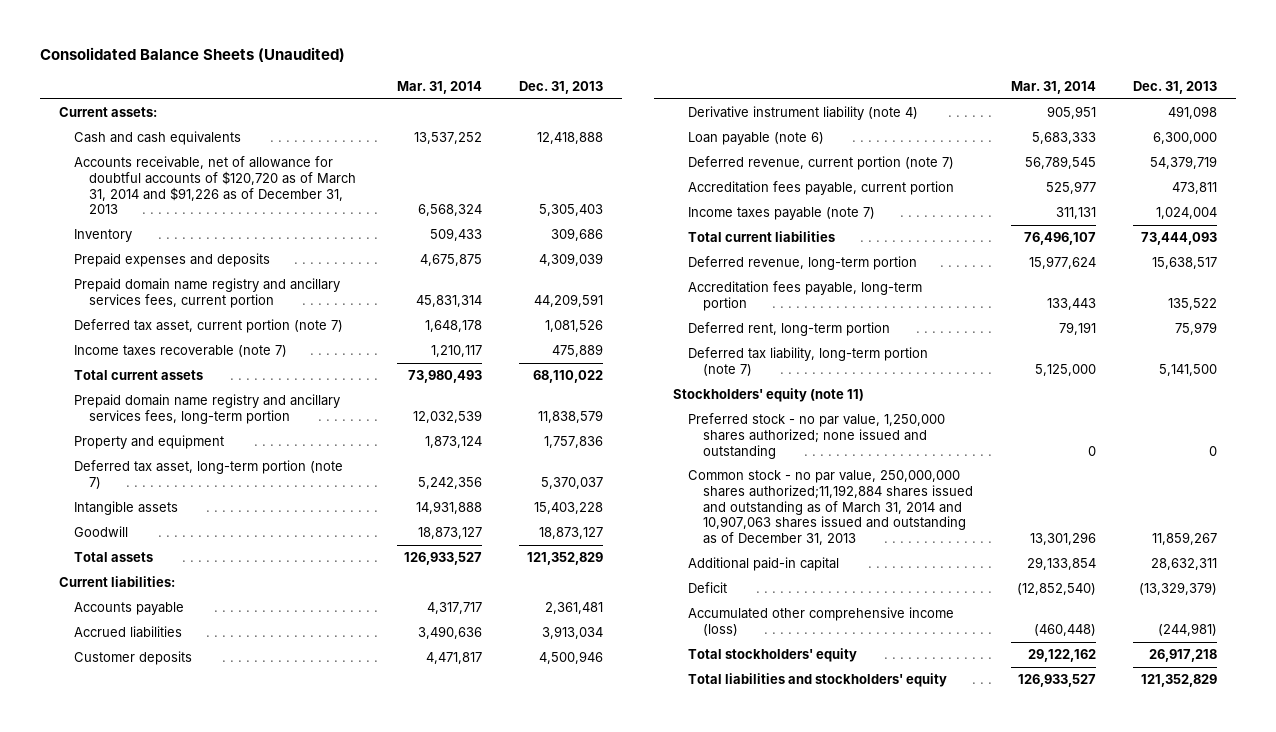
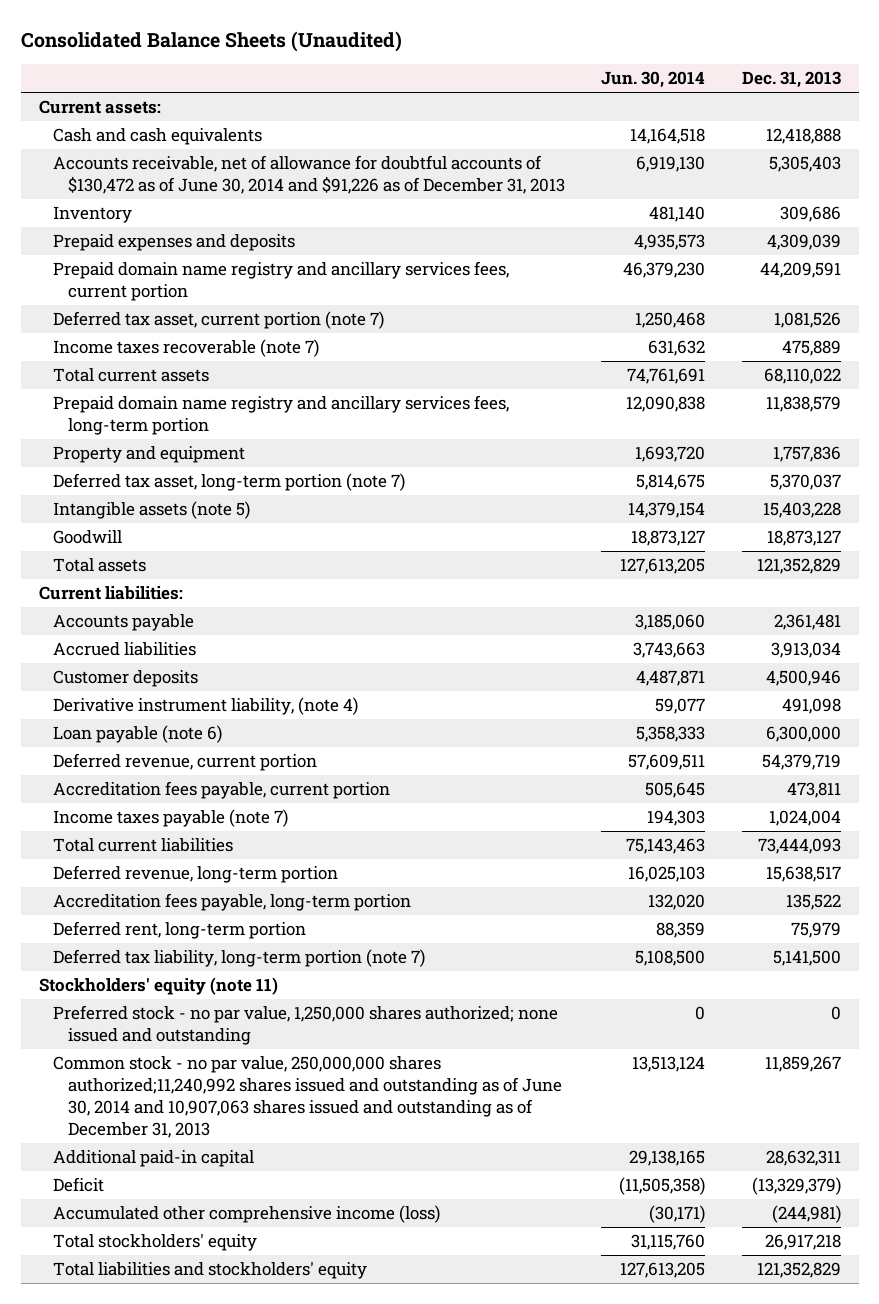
- | Mar. 31, 2014 | Dec. 31, 2013
+ | Jun. 30, 2014 | Dec. 31, 2013
- Accounts receivable, net of allowance for doubtful accounts of $120,720 as of March 31, 2014 and $91,226 as of December 31, 2013 | 6,568,324 | 5,305,403
+ Accounts receivable, net of allowance for doubtful accounts of $130,472 as of June 30, 2014 and $91,226 as of December 31, 2013 | 6,919,130 | 5,305,403
- Intangible assets | 14,931,888 | 15,403,228
+ Intangible assets (note 5) | 14,379,154 | 15,403,228
- Derivative instrument liability (note 4) | 905,951 | 491,098
+ Derivative instrument liability, (note 4) | 59,077 | 491,098
- Deferred revenue, current portion (note 7) | 56,789,545 | 54,379,719
+ Deferred revenue, current portion | 57,609,511 | 54,379,719
- Common stock - no par value, 250,000,000 shares authorized;11,192,884 shares issued and outstanding as of March 31, 2014 and 10,907,063 shares issued and outstanding as of December 31, 2013 | 13,301,296 | 11,859,267
+ Common stock - no par value, 250,000,000 shares authorized;11,240,992 shares issued and outstanding as of June 30, 2014 and 10,907,063 shares issued and outstanding as of December 31, 2013 | 13,513,124 | 11,859,267

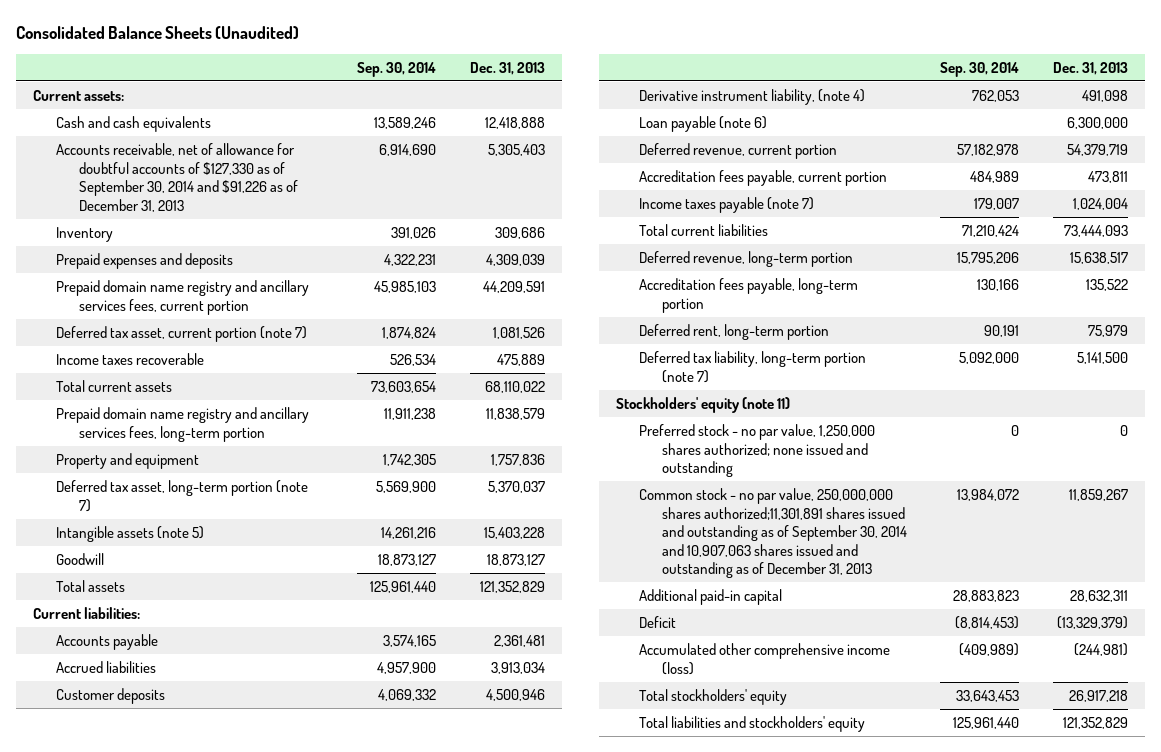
- | Jun. 30, 2014 | Dec. 31, 2013
+ | Sep. 30, 2014 | Dec. 31, 2013
- Accounts receivable, net of allowance for doubtful accounts of $130,472 as of June 30, 2014 and $91,226 as of December 31, 2013 | 6,919,130 | 5,305,403
+ Accounts receivable, net of allowance for doubtful accounts of $127,330 as of September 30, 2014 and $91,226 as of December 31, 2013 | 6,914,690 | 5,305,403
- Income taxes recoverable (note 7) | 631,632 | 475,889
+ Income taxes recoverable | 526,534 | 475,889
- Common stock - no par value, 250,000,000 shares authorized;11,240,992 shares issued and outstanding as of June 30, 2014 and 10,907,063 shares issued and outstanding as of December 31, 2013 | 13,513,124 | 11,859,267
+ Common stock - no par value, 250,000,000 shares authorized;11,301,891 shares issued and outstanding as of September 30, 2014 and 10,907,063 shares issued and outstanding as of December 31, 2013 | 13,984,072 | 11,859,267

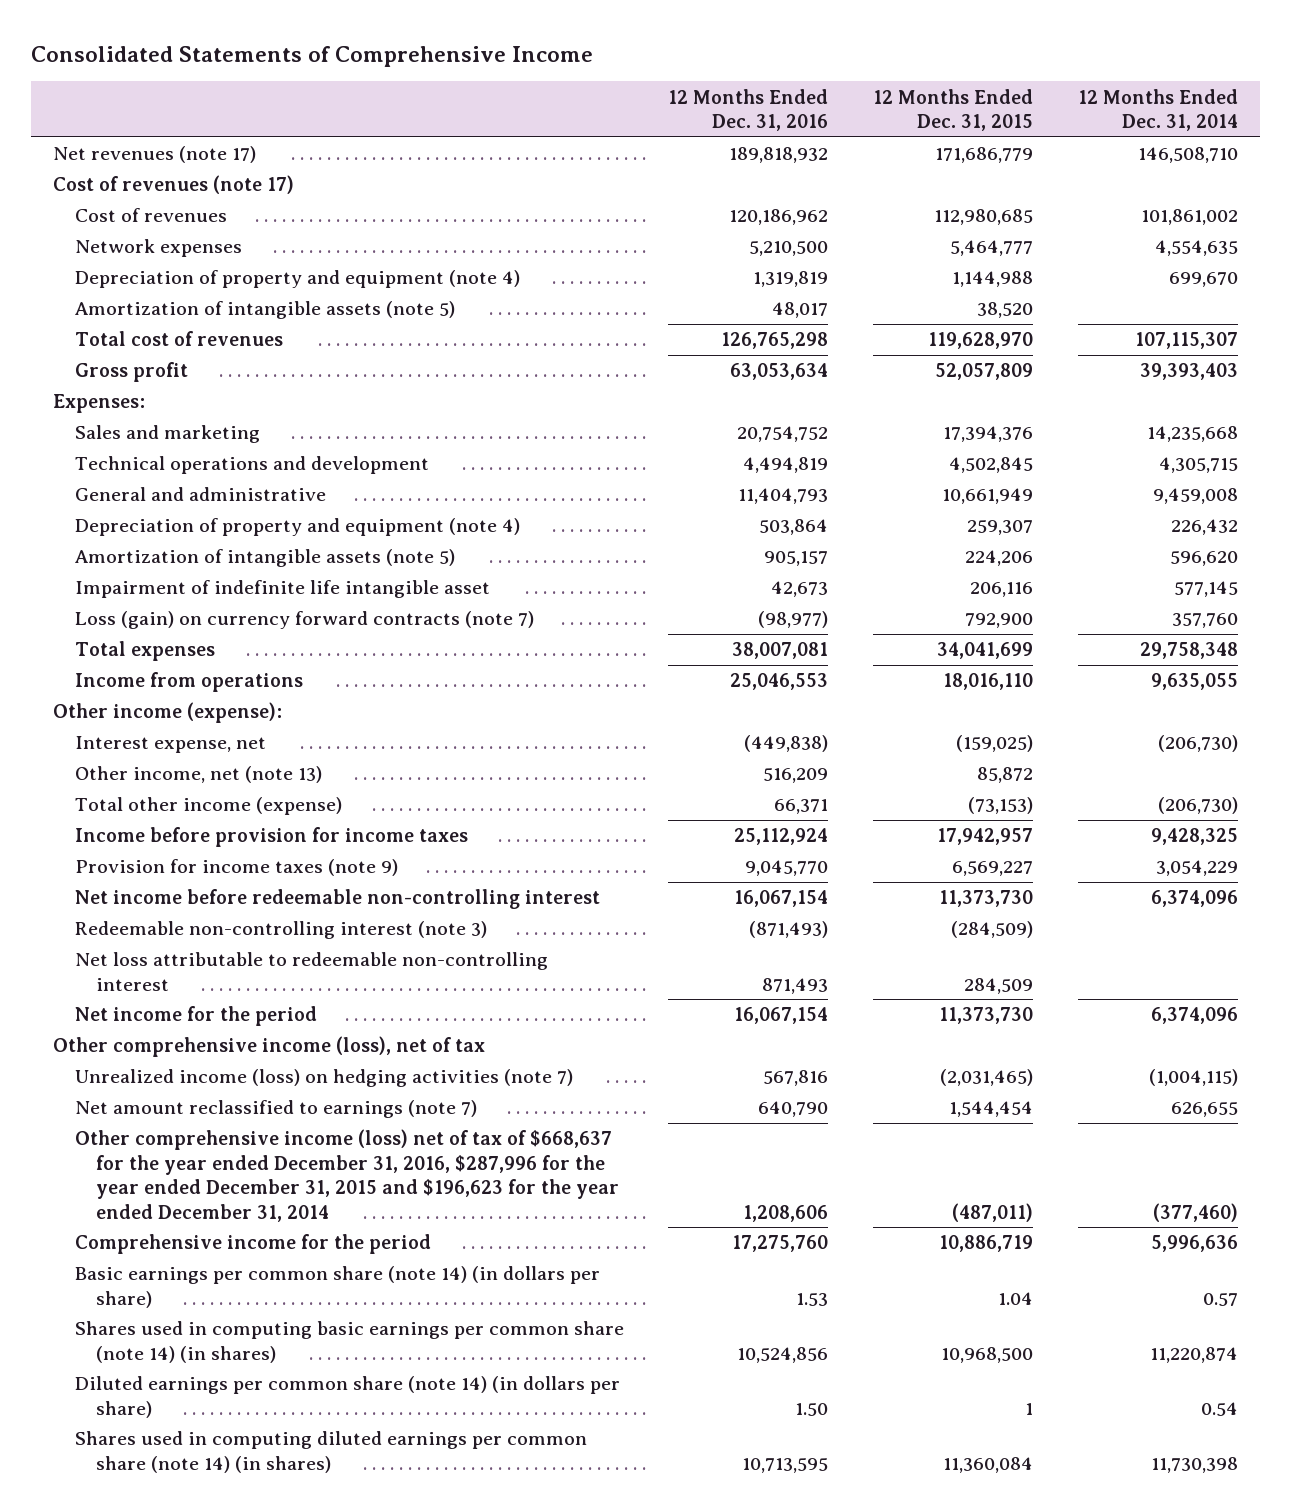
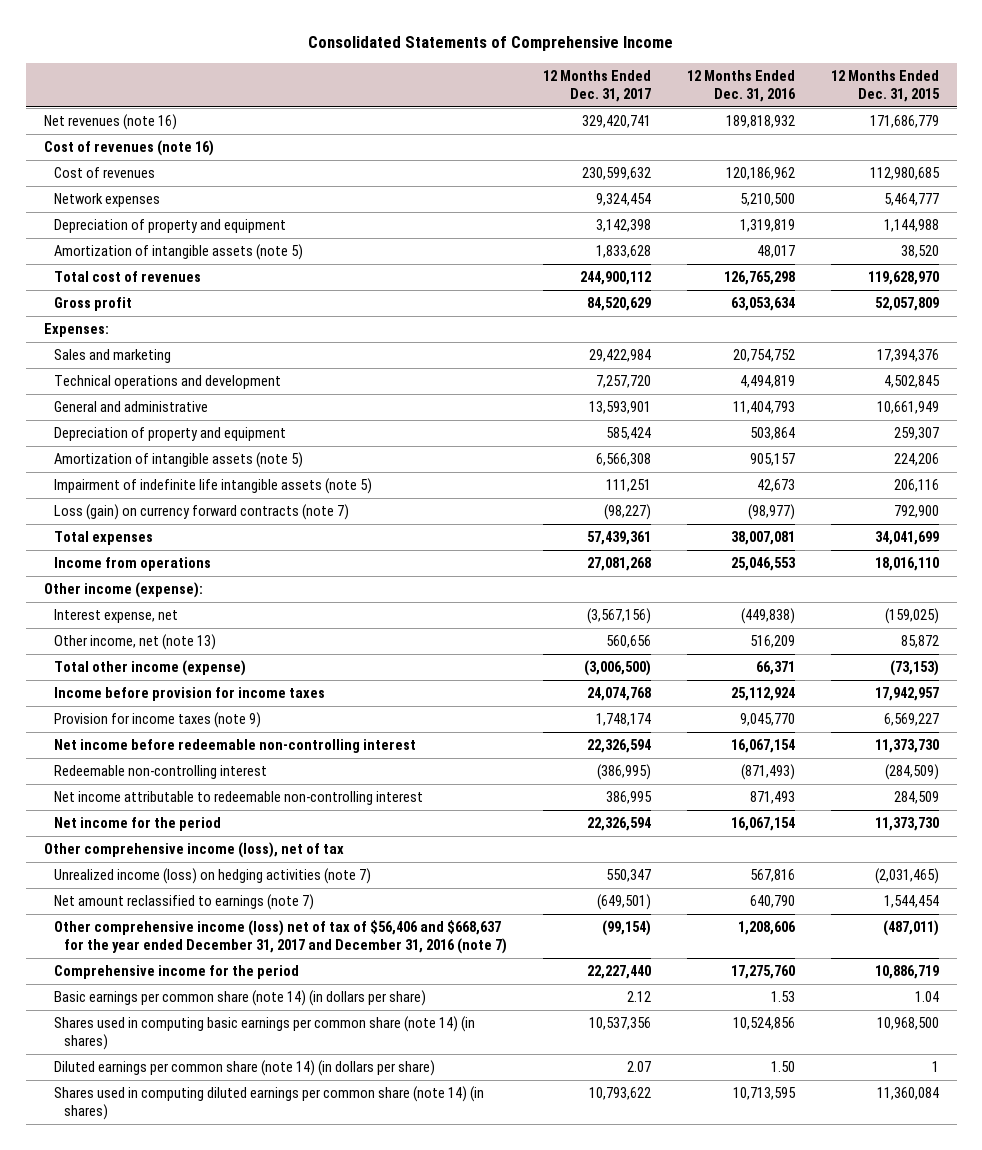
- | 12 Months Ended Dec. 31, 2016 | 12 Months Ended Dec. 31, 2015 | 12 Months Ended Dec. 31, 2014
+ | 12 Months Ended Dec. 31, 2017 | 12 Months Ended Dec. 31, 2016 | 12 Months Ended Dec. 31, 2015
- Net revenues (note 17) | 189,818,932 | 171,686,779 | 146,508,710
- Cost of revenues (note 17)
+ Net revenues (note 16) | 329,420,741 | 189,818,932 | 171,686,779
+ Cost of revenues (note 16)
- Depreciation of property and equipment (note 4) | 1,319,819 | 1,144,988 | 699,670
+ Depreciation of property and equipment | 3,142,398 | 1,319,819 | 1,144,988
- Depreciation of property and equipment (note 4) | 503,864 | 259,307 | 226,432
+ Depreciation of property and equipment | 585,424 | 503,864 | 259,307
- Impairment of indefinite life intangible asset | 42,673 | 206,116 | 577,145
+ Impairment of indefinite life intangible assets (note 5) | 111,251 | 42,673 | 206,116
- Redeemable non-controlling interest (note 3) | (871,493) | (284,509) |
- Net loss attributable to redeemable non-controlling interest | 871,493 | 284,509 |
+ Redeemable non-controlling interest | (386,995) | (871,493) | (284,509)
+ Net income attributable to redeemable non-controlling interest | 386,995 | 871,493 | 284,509
- Other comprehensive income (loss) net of tax of $668,637 for the year ended December 31, 2016, $287,996 for the year ended December 31, 2015 and $196,623 for the year ended December 31, 2014 | 1,208,606 | (487,011) | (377,460)
+ Other comprehensive income (loss) net of tax of $56,406 and $668,637 for the year ended December 31, 2017 and December 31, 2016 (note 7) | (99,154) | 1,208,606 | (487,011)

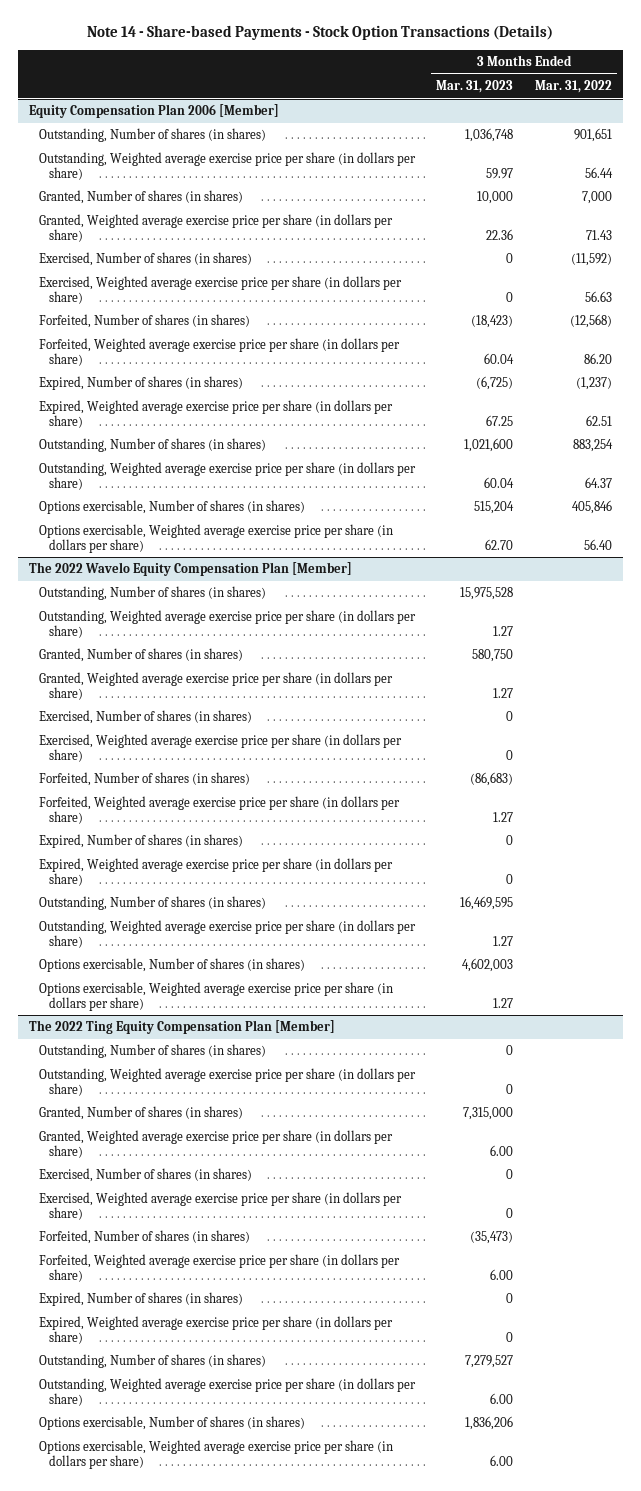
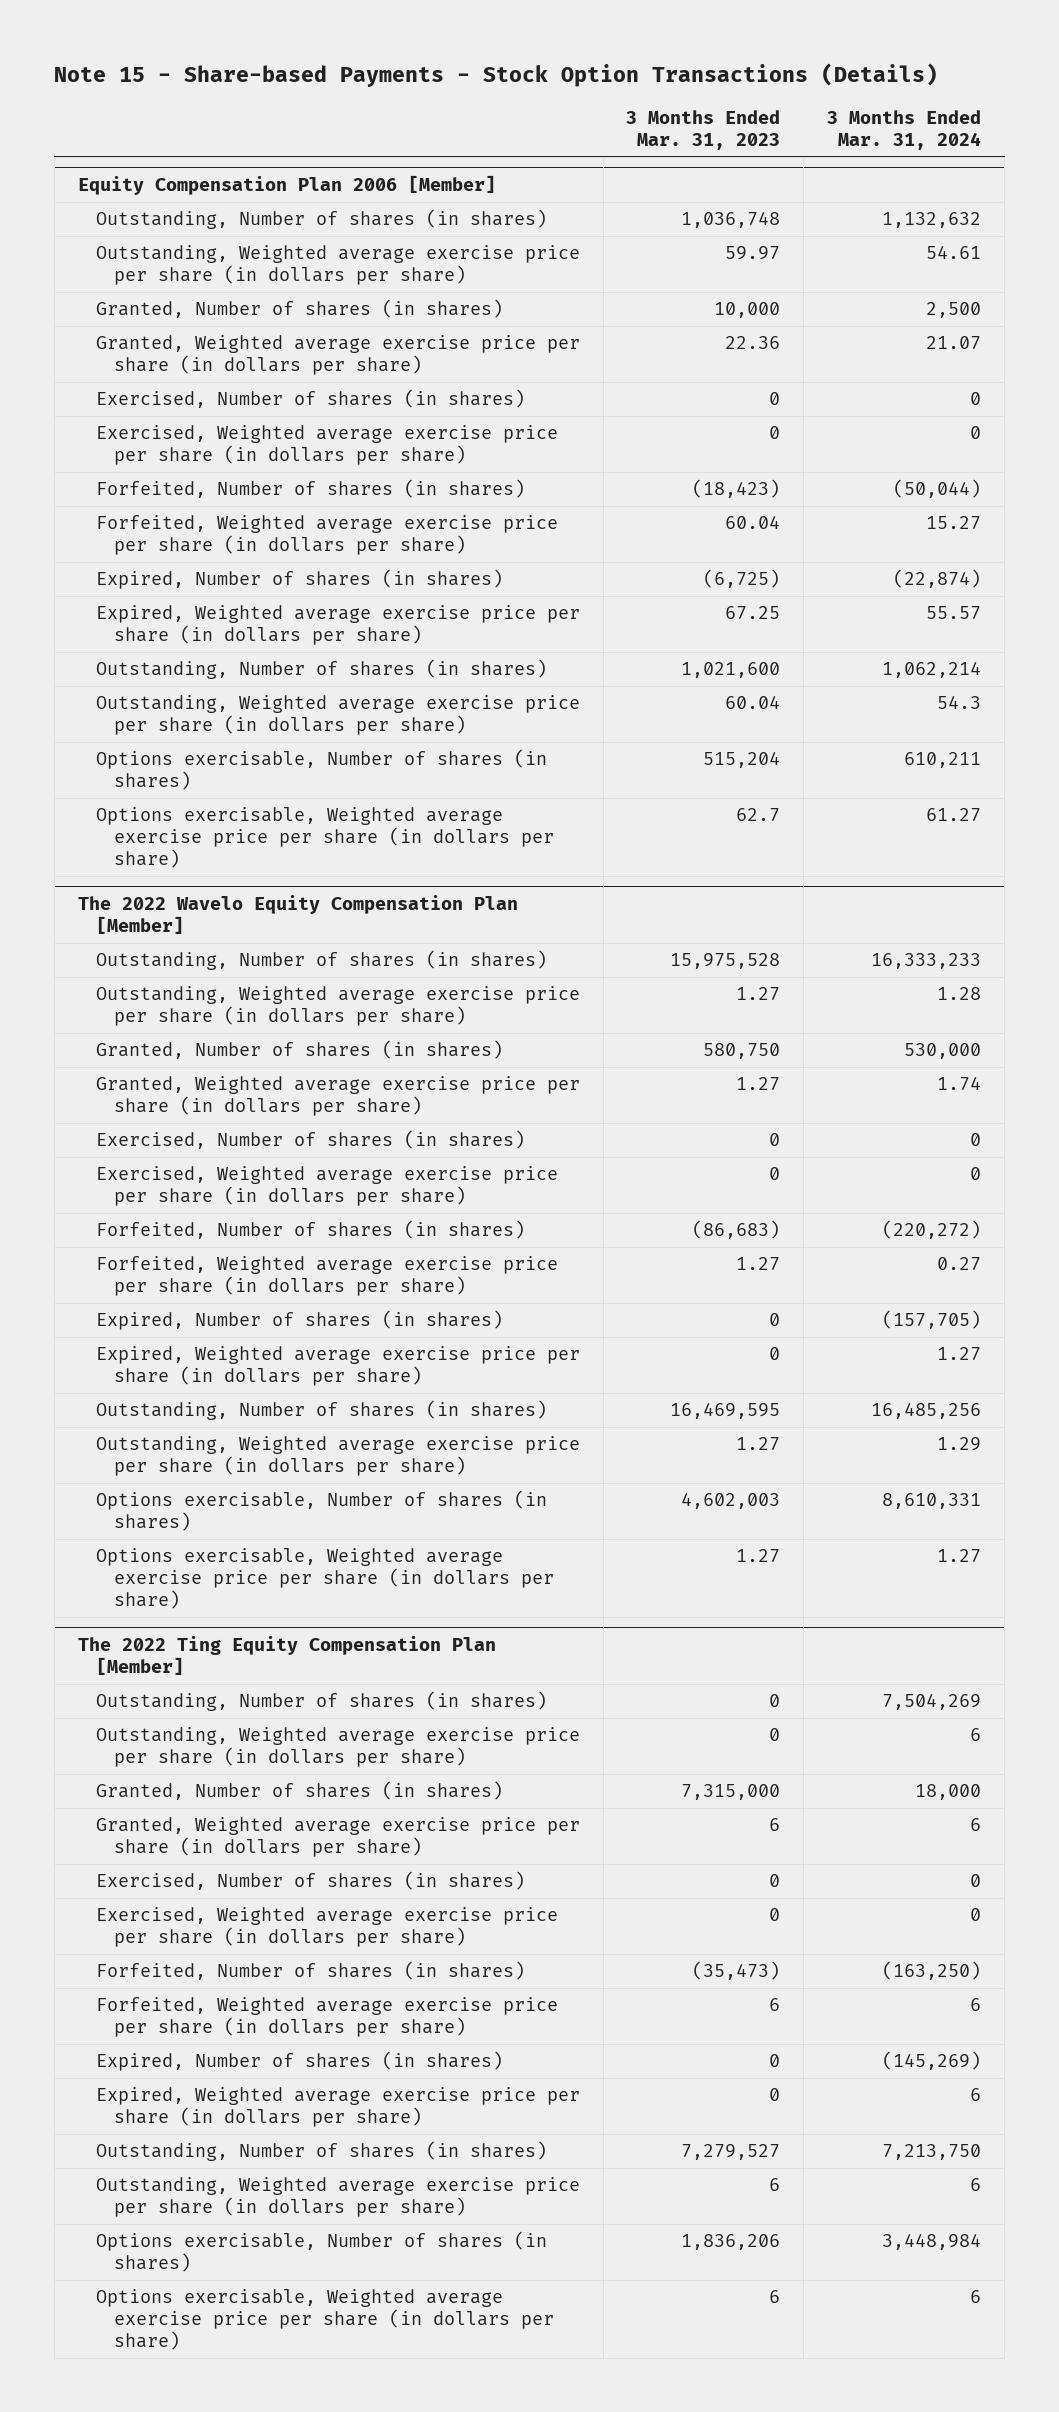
- Note 14 - Share-based Payments - Stock Option Transactions (Details)
+ Note 15 - Share-based Payments - Stock Option Transactions (Details)
- | 3 Months Ended Mar. 31, 2023 | 3 Months Ended Mar. 31, 2022
+ | 3 Months Ended Mar. 31, 2023 | 3 Months Ended Mar. 31, 2024
@ Equity Compensation Plan 2006 [Member]
- Options exercisable, Weighted average exercise price per share (in dollars per share) | 62.70 | 56.40
+ Options exercisable, Weighted average exercise price per share (in dollars per share) | 62.7 | 61.27
@ The 2022 Ting Equity Compensation Plan [Member]
- Granted, Weighted average exercise price per share (in dollars per share) | 6.00 |
+ Granted, Weighted average exercise price per share (in dollars per share) | 6 | 6
- Forfeited, Weighted average exercise price per share (in dollars per share) | 6.00 |
+ Forfeited, Weighted average exercise price per share (in dollars per share) | 6 | 6
- Outstanding, Weighted average exercise price per share (in dollars per share) | 6.00 |
+ Outstanding, Weighted average exercise price per share (in dollars per share) | 6 | 6
- Options exercisable, Weighted average exercise price per share (in dollars per share) | 6.00 |
+ Options exercisable, Weighted average exercise price per share (in dollars per share) | 6 | 6

